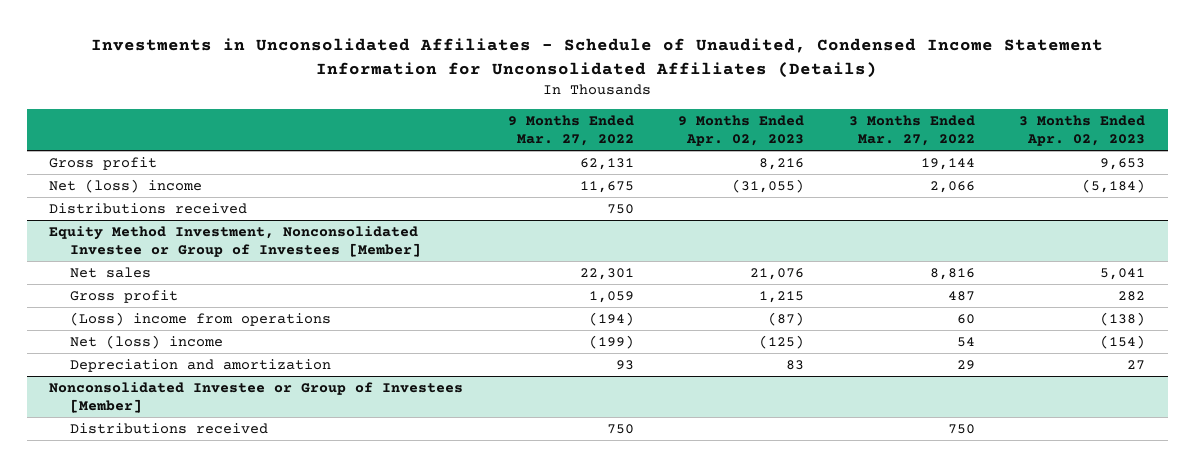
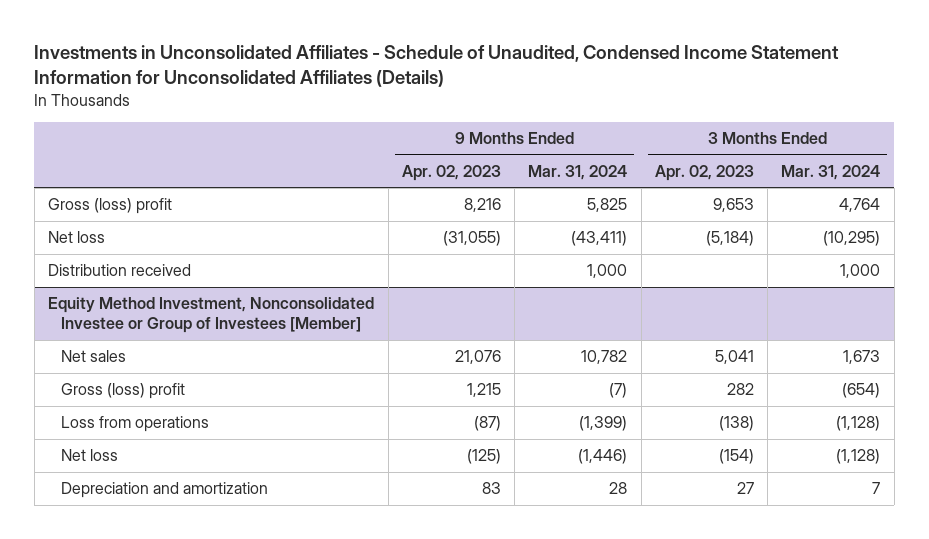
- | 9 Months Ended Mar. 27, 2022 | 9 Months Ended Apr. 02, 2023 | 3 Months Ended Mar. 27, 2022 | 3 Months Ended Apr. 02, 2023
+ | 9 Months Ended Apr. 02, 2023 | 9 Months Ended Mar. 31, 2024 | 3 Months Ended Apr. 02, 2023 | 3 Months Ended Mar. 31, 2024
- Gross profit | 62,131 | 8,216 | 19,144 | 9,653
- Net (loss) income | 11,675 | (31,055) | 2,066 | (5,184)
- Distributions received | 750 | | |
+ Gross (loss) profit | 8,216 | 5,825 | 9,653 | 4,764
+ Net loss | (31,055) | (43,411) | (5,184) | (10,295)
+ Distribution received | | 1,000 | | 1,000
@ Equity Method Investment, Nonconsolidated Investee or Group of Investees [Member]
- Gross profit | 1,059 | 1,215 | 487 | 282
- (Loss) income from operations | (194) | (87) | 60 | (138)
- Net (loss) income | (199) | (125) | 54 | (154)
+ Gross (loss) profit | 1,215 | (7) | 282 | (654)
+ Loss from operations | (87) | (1,399) | (138) | (1,128)
+ Net loss | (125) | (1,446) | (154) | (1,128)
- Nonconsolidated Investee or Group of Investees [Member]
- Distributions received | 750 | | 750 |

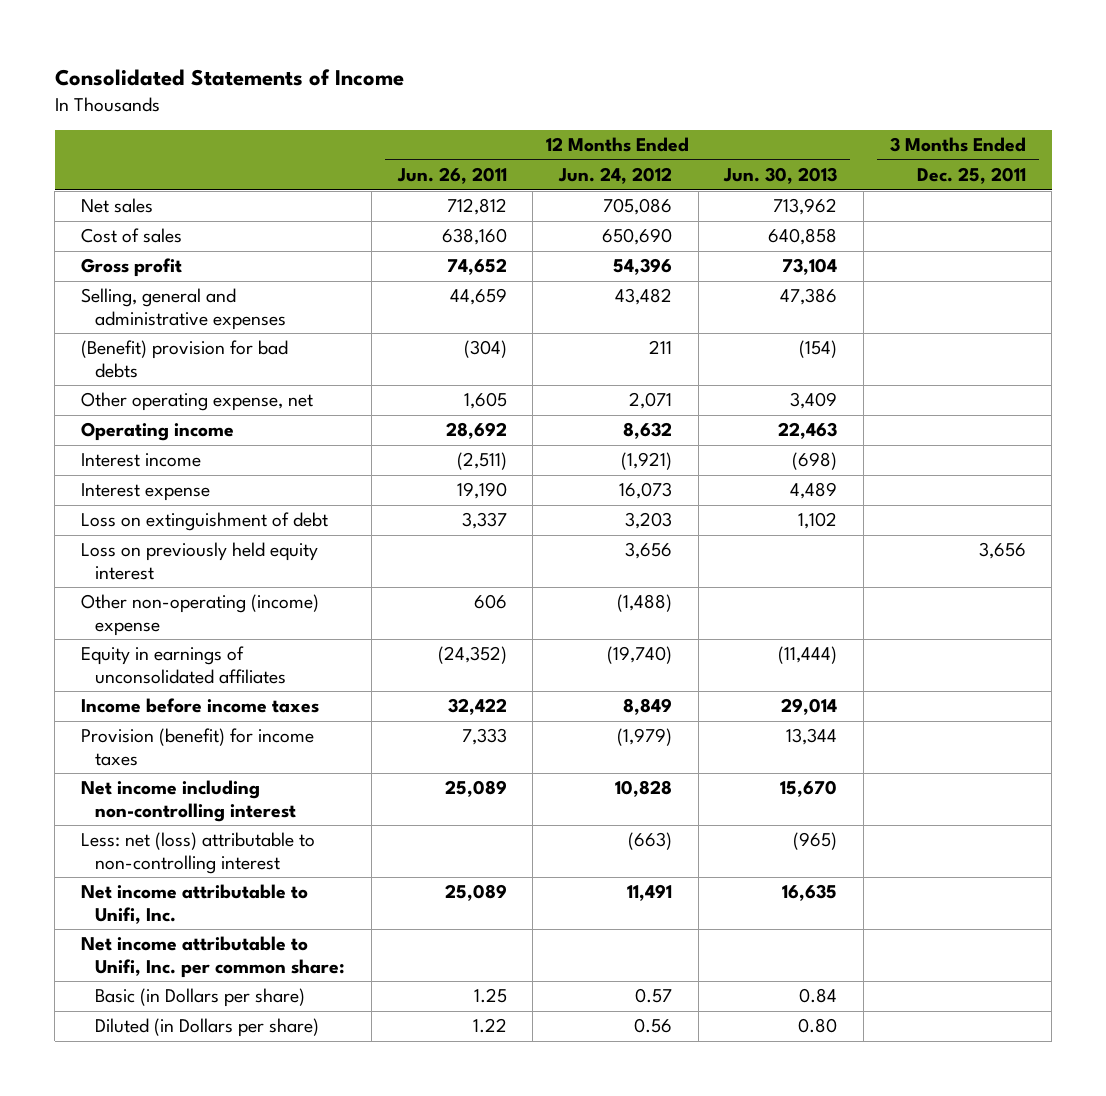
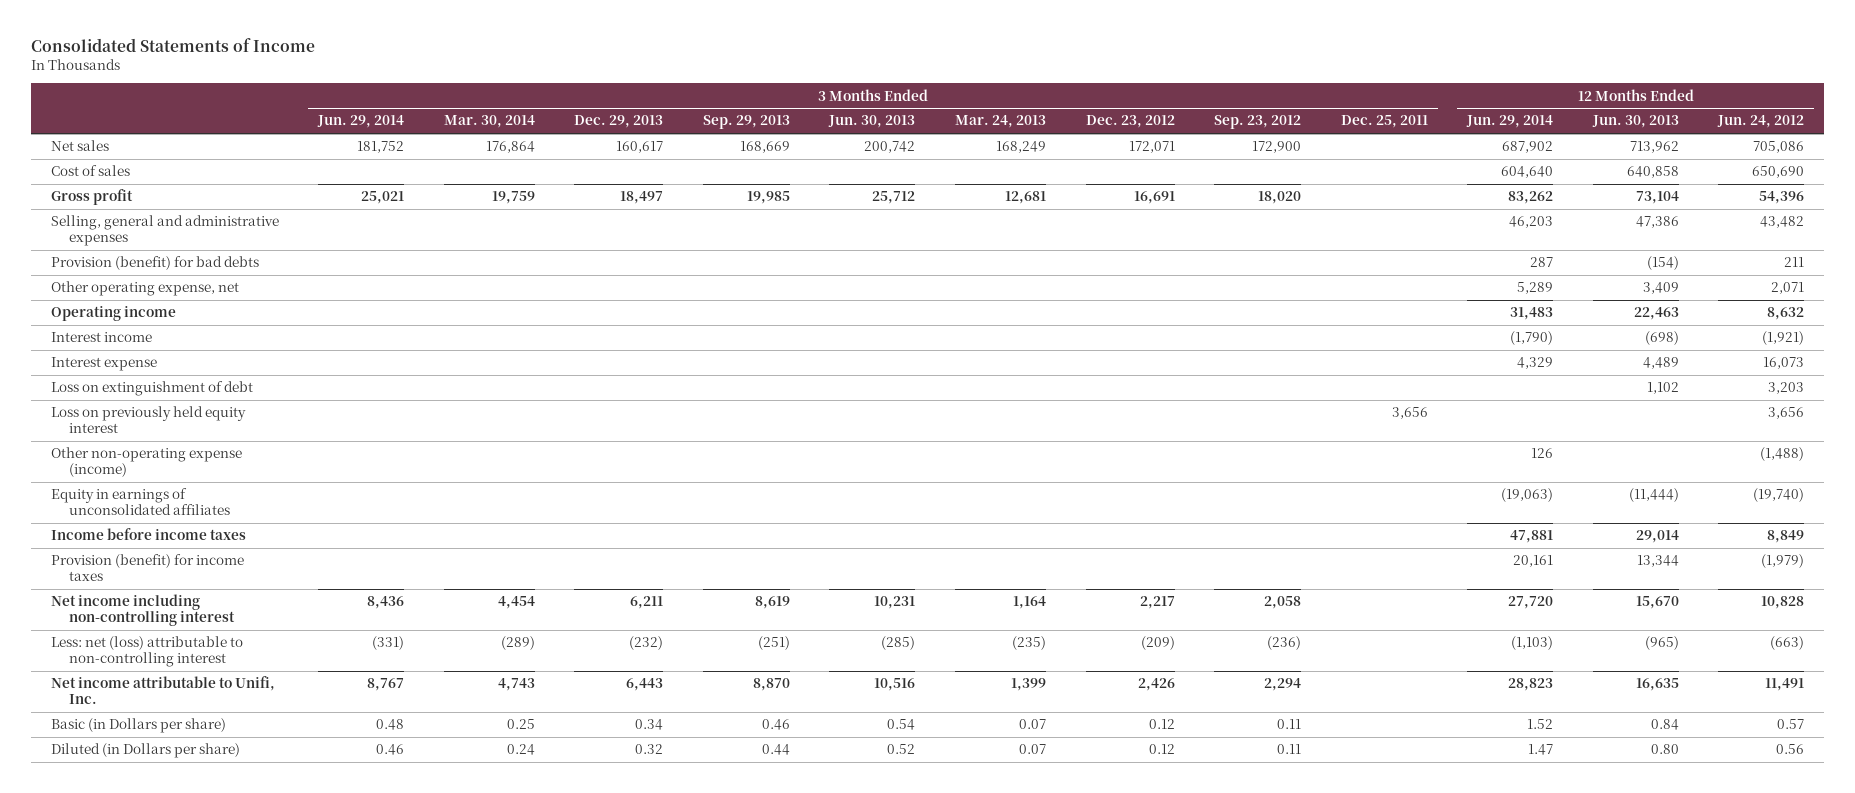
- | 12 Months Ended Jun. 26, 2011 | 12 Months Ended Jun. 24, 2012 | 12 Months Ended Jun. 30, 2013 | 3 Months Ended Dec. 25, 2011
+ | 3 Months Ended Jun. 29, 2014 | 3 Months Ended Mar. 30, 2014 | 3 Months Ended Dec. 29, 2013 | 3 Months Ended Sep. 29, 2013 | 3 Months Ended Jun. 30, 2013 | 3 Months Ended Mar. 24, 2013 | 3 Months Ended Dec. 23, 2012 | 3 Months Ended Sep. 23, 2012 | 3 Months Ended Dec. 25, 2011 | 12 Months Ended Jun. 29, 2014 | 12 Months Ended Jun. 30, 2013 | 12 Months Ended Jun. 24, 2012
- (Benefit) provision for bad debts | (304) | 211 | (154) |
+ Provision (benefit) for bad debts | | | | | | | | | | 287 | (154) | 211
- Other non-operating (income) expense | 606 | (1,488) | |
+ Other non-operating expense (income) | | | | | | | | | | 126 | | (1,488)
- Net income attributable to Unifi, Inc. per common share:

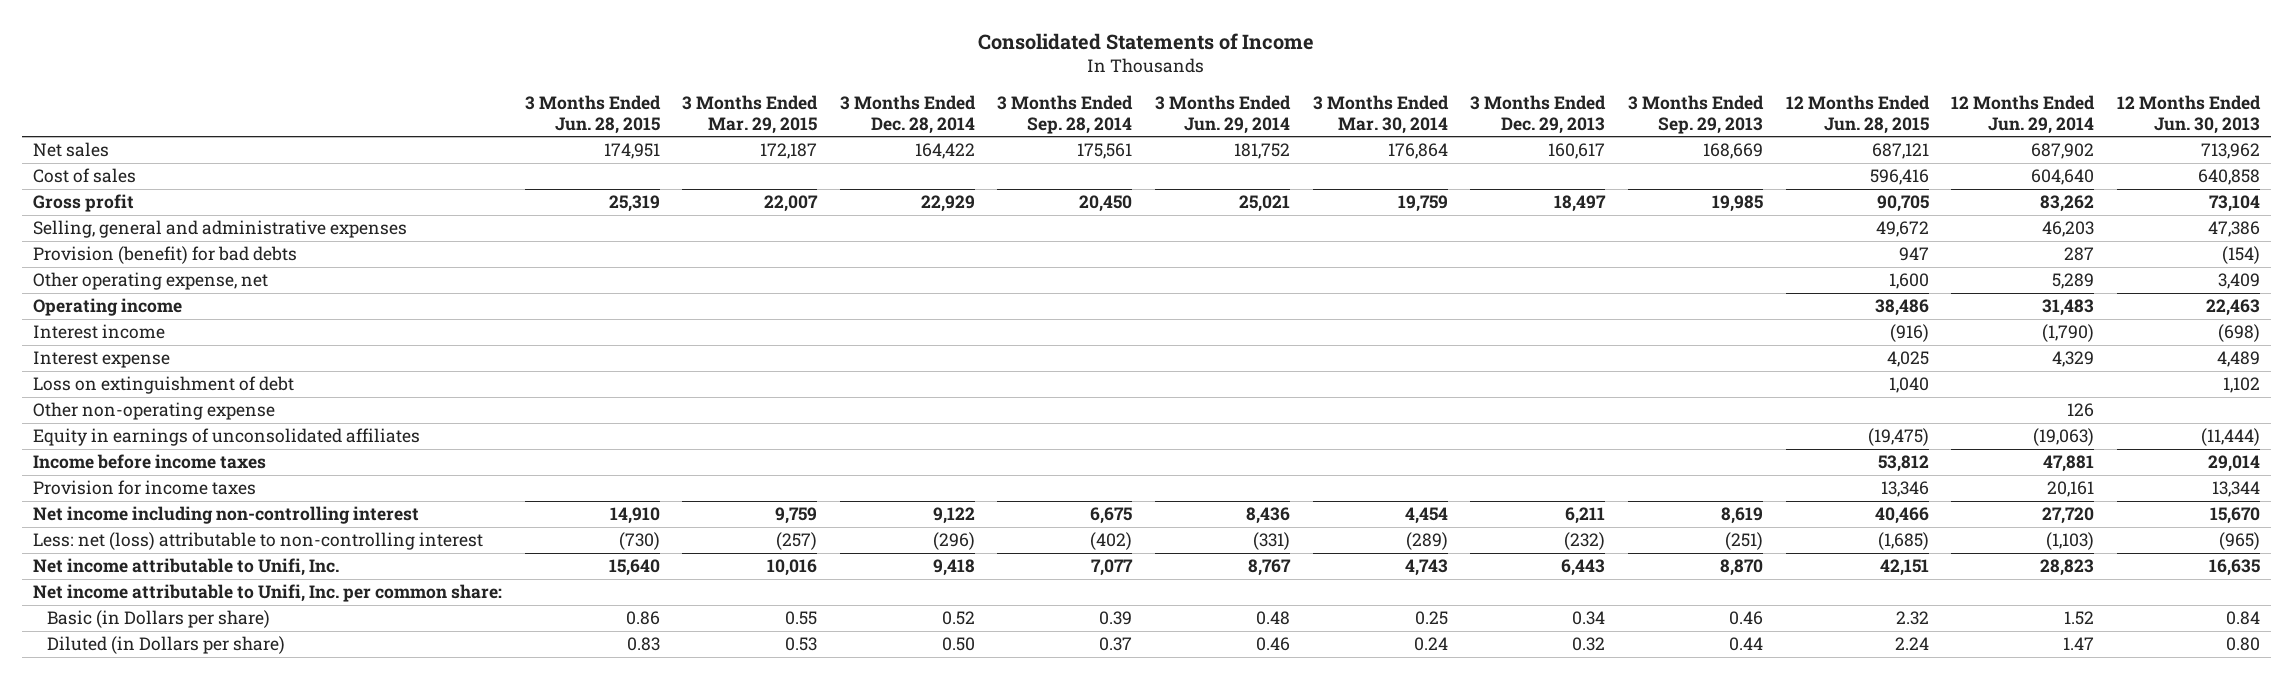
- | 3 Months Ended Jun. 29, 2014 | 3 Months Ended Mar. 30, 2014 | 3 Months Ended Dec. 29, 2013 | 3 Months Ended Sep. 29, 2013 | 3 Months Ended Jun. 30, 2013 | 3 Months Ended Mar. 24, 2013 | 3 Months Ended Dec. 23, 2012 | 3 Months Ended Sep. 23, 2012 | 3 Months Ended Dec. 25, 2011 | 12 Months Ended Jun. 29, 2014 | 12 Months Ended Jun. 30, 2013 | 12 Months Ended Jun. 24, 2012
+ | 3 Months Ended Jun. 28, 2015 | 3 Months Ended Mar. 29, 2015 | 3 Months Ended Dec. 28, 2014 | 3 Months Ended Sep. 28, 2014 | 3 Months Ended Jun. 29, 2014 | 3 Months Ended Mar. 30, 2014 | 3 Months Ended Dec. 29, 2013 | 3 Months Ended Sep. 29, 2013 | 12 Months Ended Jun. 28, 2015 | 12 Months Ended Jun. 29, 2014 | 12 Months Ended Jun. 30, 2013
- Loss on previously held equity interest | | | | | | | | | 3,656 | | | 3,656
- Other non-operating expense (income) | | | | | | | | | | 126 | | (1,488)
+ Other non-operating expense | | | | | | | | | | 126 |
- Provision (benefit) for income taxes | | | | | | | | | | 20,161 | 13,344 | (1,979)
+ Provision for income taxes | | | | | | | | | 13,346 | 20,161 | 13,344
+ Net income attributable to Unifi, Inc. per common share:

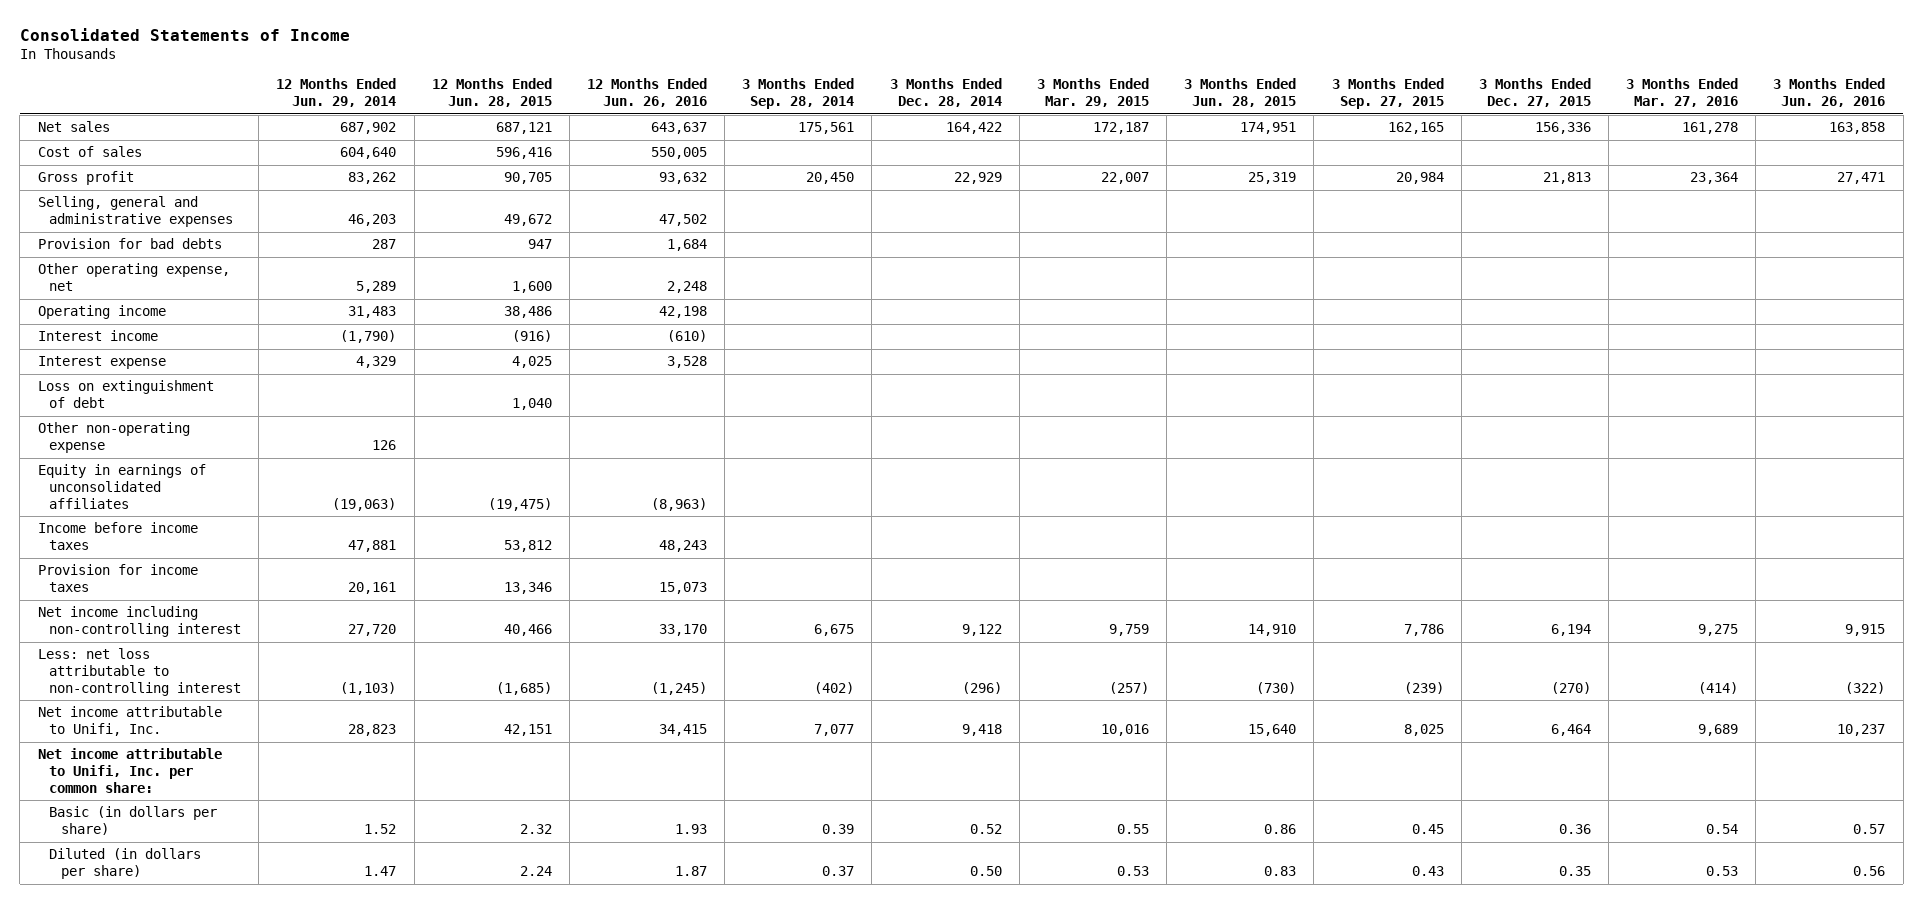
- | 3 Months Ended Jun. 28, 2015 | 3 Months Ended Mar. 29, 2015 | 3 Months Ended Dec. 28, 2014 | 3 Months Ended Sep. 28, 2014 | 3 Months Ended Jun. 29, 2014 | 3 Months Ended Mar. 30, 2014 | 3 Months Ended Dec. 29, 2013 | 3 Months Ended Sep. 29, 2013 | 12 Months Ended Jun. 28, 2015 | 12 Months Ended Jun. 29, 2014 | 12 Months Ended Jun. 30, 2013
+ | 12 Months Ended Jun. 29, 2014 | 12 Months Ended Jun. 28, 2015 | 12 Months Ended Jun. 26, 2016 | 3 Months Ended Sep. 28, 2014 | 3 Months Ended Dec. 28, 2014 | 3 Months Ended Mar. 29, 2015 | 3 Months Ended Jun. 28, 2015 | 3 Months Ended Sep. 27, 2015 | 3 Months Ended Dec. 27, 2015 | 3 Months Ended Mar. 27, 2016 | 3 Months Ended Jun. 26, 2016
- Provision (benefit) for bad debts | | | | | | | | | 947 | 287 | (154)
+ Provision for bad debts | 287 | 947 | 1,684 | | | | | | | |
- Less: net (loss) attributable to non-controlling interest | (730) | (257) | (296) | (402) | (331) | (289) | (232) | (251) | (1,685) | (1,103) | (965)
+ Less: net loss attributable to non-controlling interest | (1,103) | (1,685) | (1,245) | (402) | (296) | (257) | (730) | (239) | (270) | (414) | (322)
- Basic (in Dollars per share) | 0.86 | 0.55 | 0.52 | 0.39 | 0.48 | 0.25 | 0.34 | 0.46 | 2.32 | 1.52 | 0.84
- Diluted (in Dollars per share) | 0.83 | 0.53 | 0.50 | 0.37 | 0.46 | 0.24 | 0.32 | 0.44 | 2.24 | 1.47 | 0.80
+ Basic (in dollars per share) | 1.52 | 2.32 | 1.93 | 0.39 | 0.52 | 0.55 | 0.86 | 0.45 | 0.36 | 0.54 | 0.57
+ Diluted (in dollars per share) | 1.47 | 2.24 | 1.87 | 0.37 | 0.50 | 0.53 | 0.83 | 0.43 | 0.35 | 0.53 | 0.56

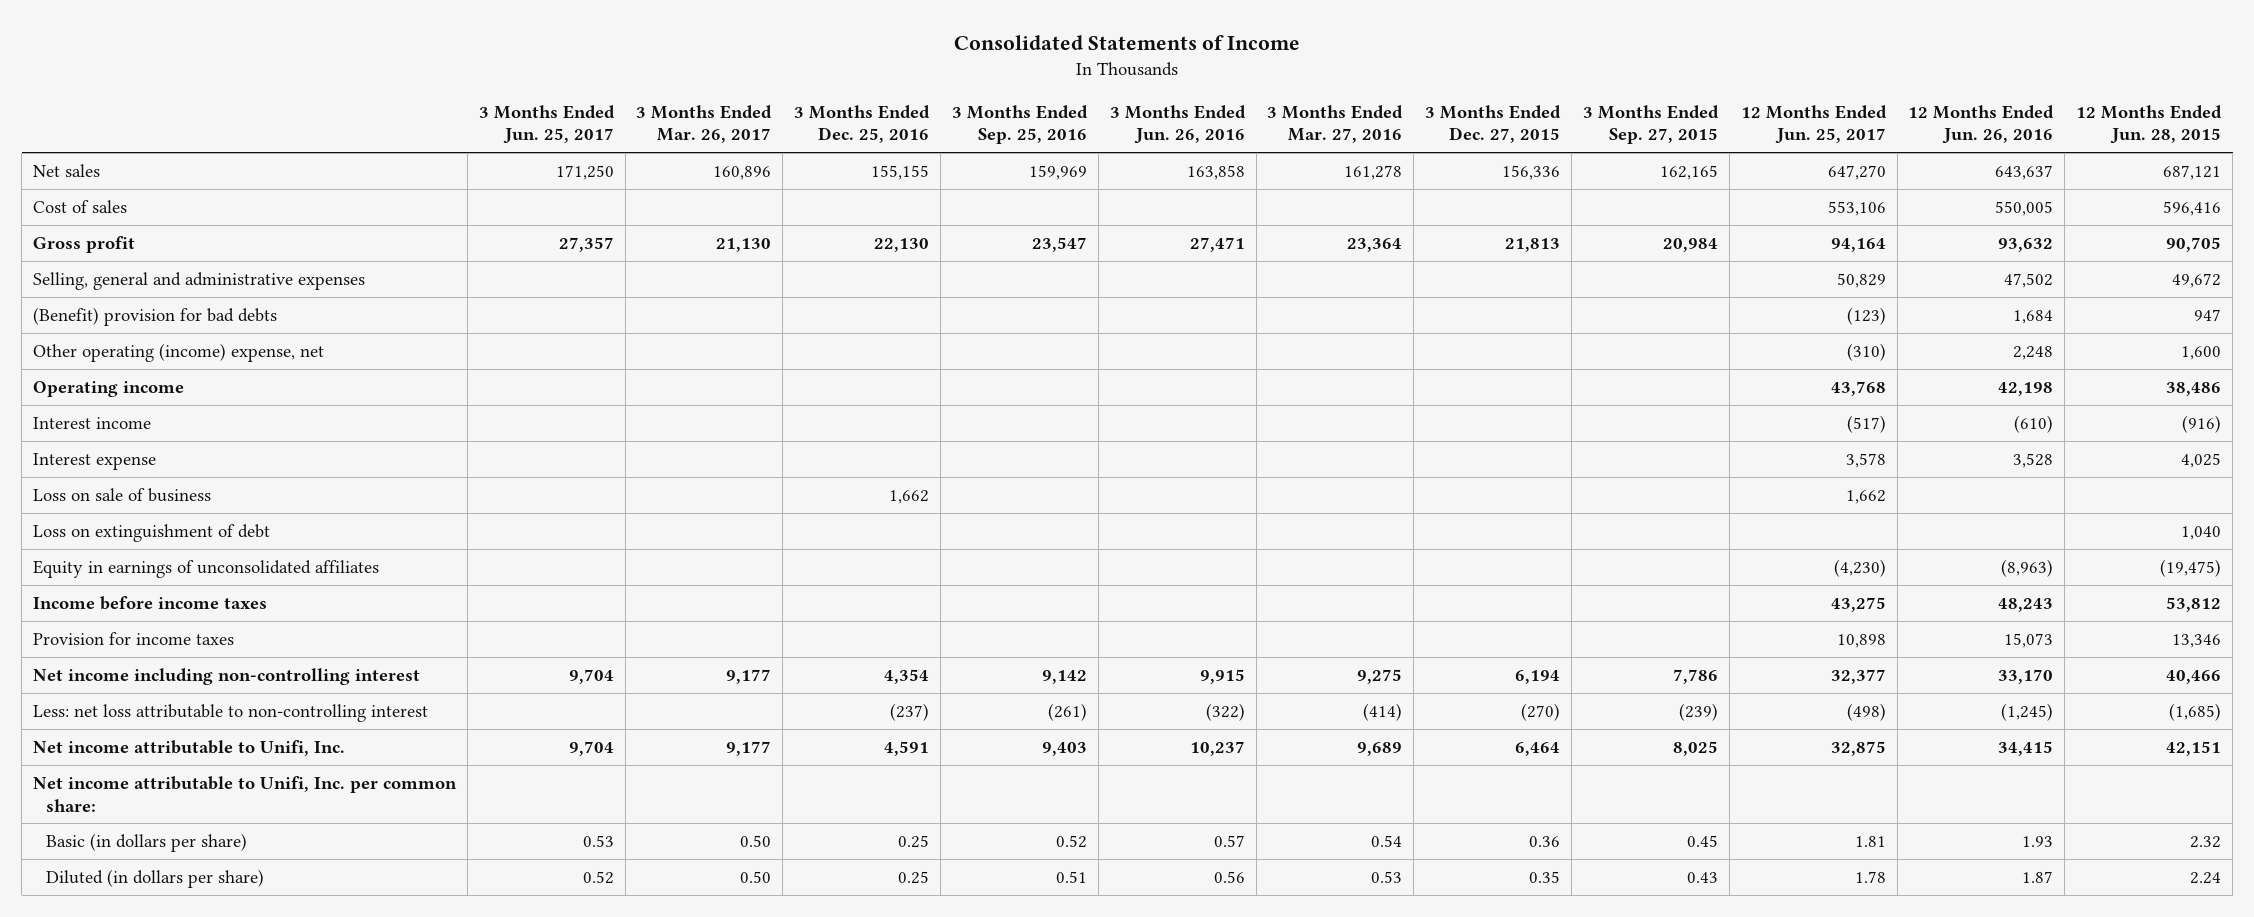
- | 12 Months Ended Jun. 29, 2014 | 12 Months Ended Jun. 28, 2015 | 12 Months Ended Jun. 26, 2016 | 3 Months Ended Sep. 28, 2014 | 3 Months Ended Dec. 28, 2014 | 3 Months Ended Mar. 29, 2015 | 3 Months Ended Jun. 28, 2015 | 3 Months Ended Sep. 27, 2015 | 3 Months Ended Dec. 27, 2015 | 3 Months Ended Mar. 27, 2016 | 3 Months Ended Jun. 26, 2016
+ | 3 Months Ended Jun. 25, 2017 | 3 Months Ended Mar. 26, 2017 | 3 Months Ended Dec. 25, 2016 | 3 Months Ended Sep. 25, 2016 | 3 Months Ended Jun. 26, 2016 | 3 Months Ended Mar. 27, 2016 | 3 Months Ended Dec. 27, 2015 | 3 Months Ended Sep. 27, 2015 | 12 Months Ended Jun. 25, 2017 | 12 Months Ended Jun. 26, 2016 | 12 Months Ended Jun. 28, 2015
- Provision for bad debts | 287 | 947 | 1,684 | | | | | | | |
- Other operating expense, net | 5,289 | 1,600 | 2,248 | | | | | | | |
+ (Benefit) provision for bad debts | | | | | | | | | (123) | 1,684 | 947
+ Other operating (income) expense, net | | | | | | | | | (310) | 2,248 | 1,600
+ Loss on sale of business | | | 1,662 | | | | | | 1,662 | |
- Other non-operating expense | 126 | | | | | | | | | |

